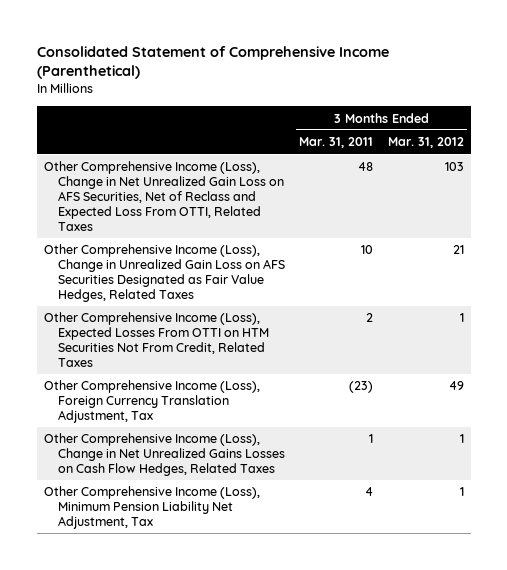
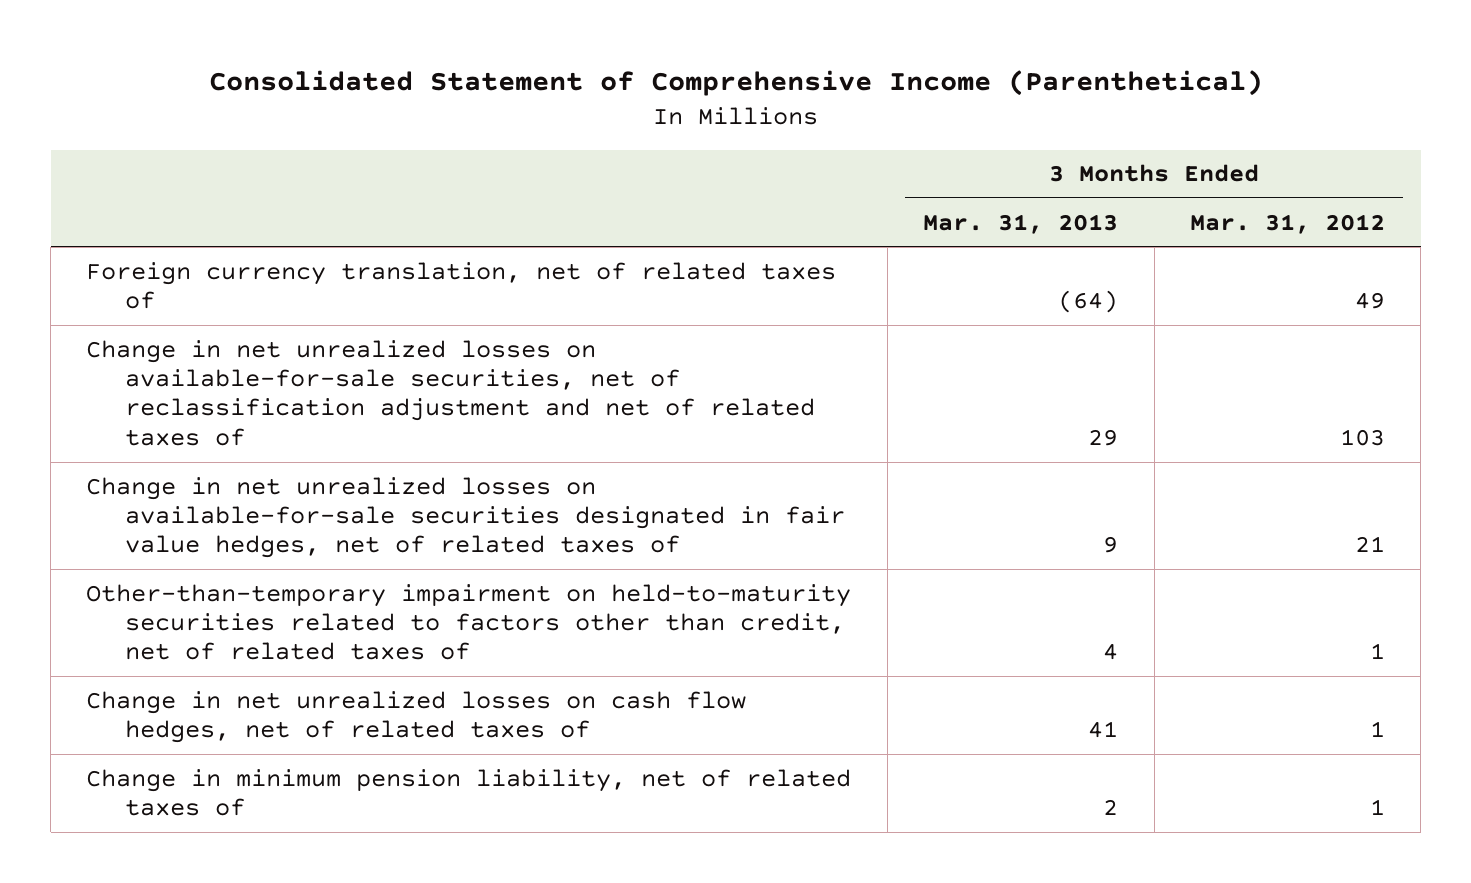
- | 3 Months Ended Mar. 31, 2011 | 3 Months Ended Mar. 31, 2012
+ | 3 Months Ended Mar. 31, 2013 | 3 Months Ended Mar. 31, 2012
- Other Comprehensive Income (Loss), Change in Net Unrealized Gain Loss on AFS Securities, Net of Reclass and Expected Loss From OTTI, Related Taxes | 48 | 103
- Other Comprehensive Income (Loss), Change in Unrealized Gain Loss on AFS Securities Designated as Fair Value Hedges, Related Taxes | 10 | 21
- Other Comprehensive Income (Loss), Expected Losses From OTTI on HTM Securities Not From Credit, Related Taxes | 2 | 1
- Other Comprehensive Income (Loss), Foreign Currency Translation Adjustment, Tax | (23) | 49
- Other Comprehensive Income (Loss), Change in Net Unrealized Gains Losses on Cash Flow Hedges, Related Taxes | 1 | 1
- Other Comprehensive Income (Loss), Minimum Pension Liability Net Adjustment, Tax | 4 | 1
+ Foreign currency translation, net of related taxes of | (64) | 49
+ Change in net unrealized losses on available-for-sale securities, net of reclassification adjustment and net of related taxes of | 29 | 103
+ Change in net unrealized losses on available-for-sale securities designated in fair value hedges, net of related taxes of | 9 | 21
+ Other-than-temporary impairment on held-to-maturity securities related to factors other than credit, net of related taxes of | 4 | 1
+ Change in net unrealized losses on cash flow hedges, net of related taxes of | 41 | 1
+ Change in minimum pension liability, net of related taxes of | 2 | 1

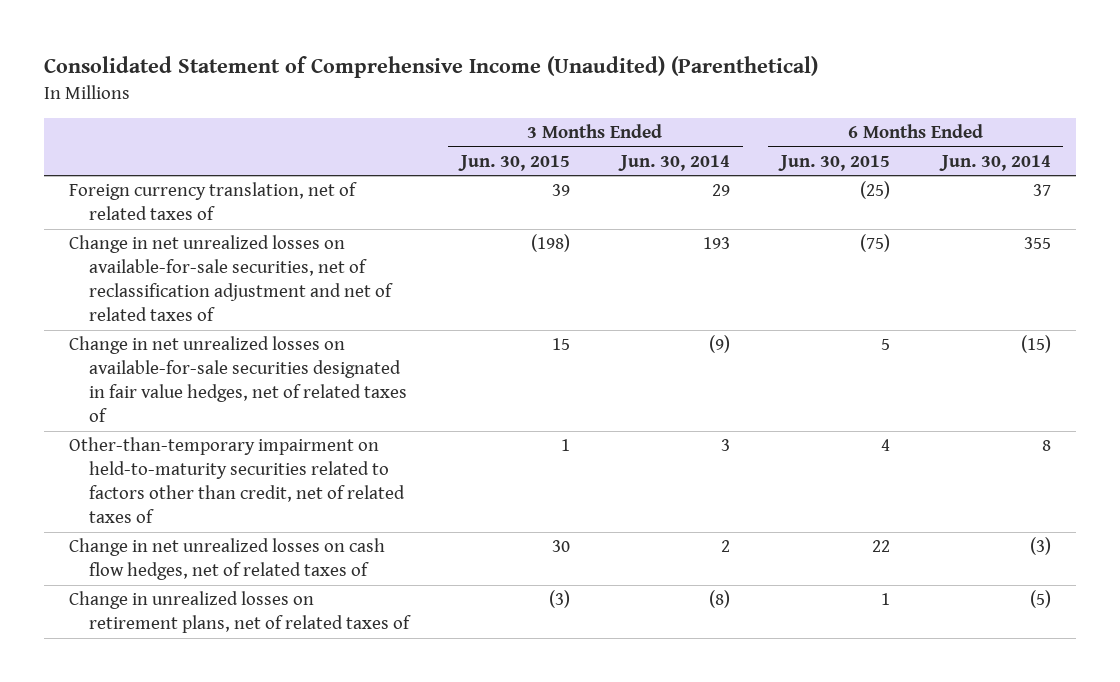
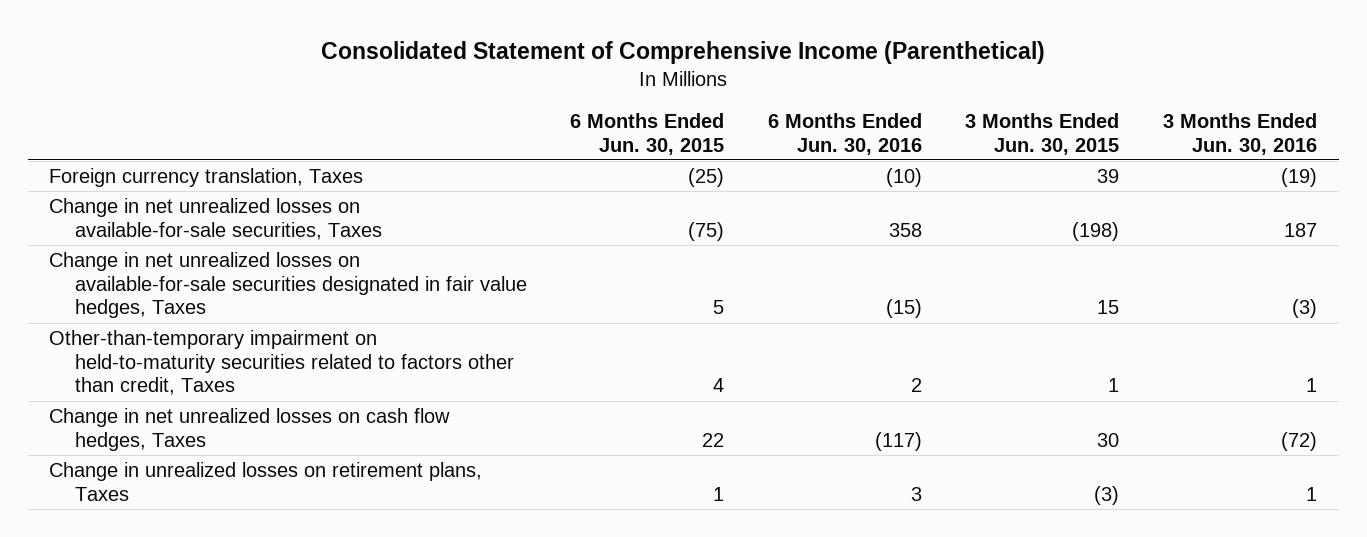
- Consolidated Statement of Comprehensive Income (Unaudited) (Parenthetical)
+ Consolidated Statement of Comprehensive Income (Parenthetical)
- | 3 Months Ended Jun. 30, 2015 | 3 Months Ended Jun. 30, 2014 | 6 Months Ended Jun. 30, 2015 | 6 Months Ended Jun. 30, 2014
+ | 6 Months Ended Jun. 30, 2015 | 6 Months Ended Jun. 30, 2016 | 3 Months Ended Jun. 30, 2015 | 3 Months Ended Jun. 30, 2016
- Foreign currency translation, net of related taxes of | 39 | 29 | (25) | 37
- Change in net unrealized losses on available-for-sale securities, net of reclassification adjustment and net of related taxes of | (198) | 193 | (75) | 355
- Change in net unrealized losses on available-for-sale securities designated in fair value hedges, net of related taxes of | 15 | (9) | 5 | (15)
- Other-than-temporary impairment on held-to-maturity securities related to factors other than credit, net of related taxes of | 1 | 3 | 4 | 8
- Change in net unrealized losses on cash flow hedges, net of related taxes of | 30 | 2 | 22 | (3)
- Change in unrealized losses on retirement plans, net of related taxes of | (3) | (8) | 1 | (5)
+ Foreign currency translation, Taxes | (25) | (10) | 39 | (19)
+ Change in net unrealized losses on available-for-sale securities, Taxes | (75) | 358 | (198) | 187
+ Change in net unrealized losses on available-for-sale securities designated in fair value hedges, Taxes | 5 | (15) | 15 | (3)
+ Other-than-temporary impairment on held-to-maturity securities related to factors other than credit, Taxes | 4 | 2 | 1 | 1
+ Change in net unrealized losses on cash flow hedges, Taxes | 22 | (117) | 30 | (72)
+ Change in unrealized losses on retirement plans, Taxes | 1 | 3 | (3) | 1

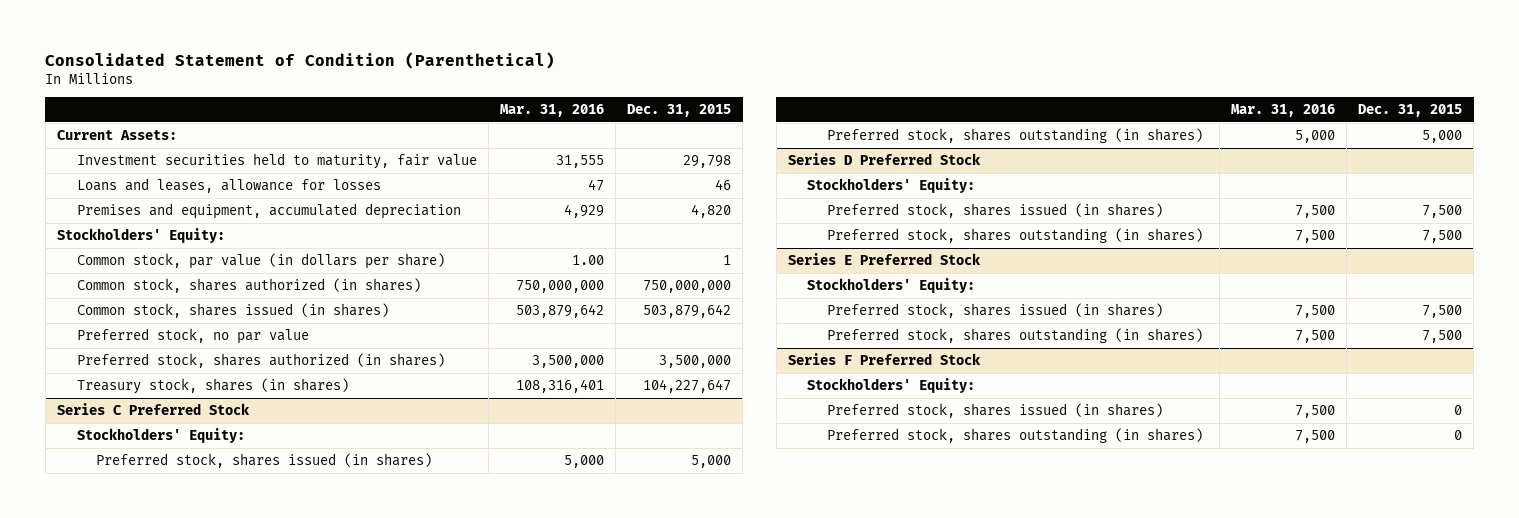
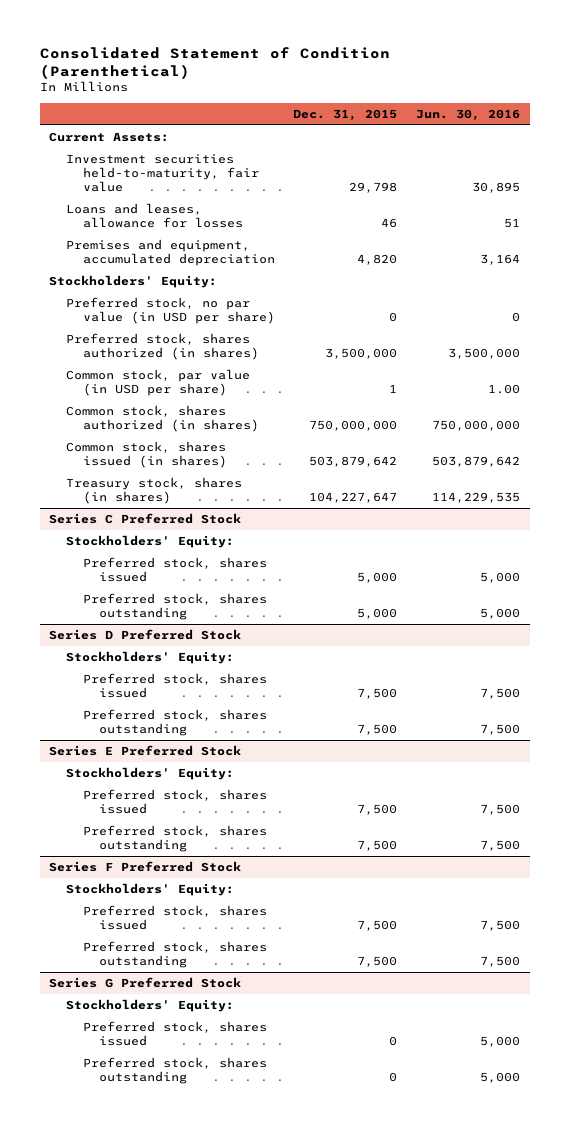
- | Mar. 31, 2016 | Dec. 31, 2015
+ | Dec. 31, 2015 | Jun. 30, 2016
- Investment securities held to maturity, fair value | 31,555 | 29,798
+ Investment securities held-to-maturity, fair value | 29,798 | 30,895
- Common stock, par value (in dollars per share) | 1.00 | 1
+ Preferred stock, no par value (in USD per share) | 0 | 0
moved up: Preferred stock, shares authorized (in shares) | 3,500,000 | 3,500,000
+ Common stock, par value (in USD per share) | 1 | 1.00
- Preferred stock, no par value
@ Series C Preferred Stock
- Preferred stock, shares issued (in shares) | 5,000 | 5,000
- Preferred stock, shares outstanding (in shares) | 5,000 | 5,000
+ Preferred stock, shares issued | 5,000 | 5,000
+ Preferred stock, shares outstanding | 5,000 | 5,000
@ Series D Preferred Stock
- Preferred stock, shares issued (in shares) | 7,500 | 7,500
- Preferred stock, shares outstanding (in shares) | 7,500 | 7,500
+ Preferred stock, shares issued | 7,500 | 7,500
+ Preferred stock, shares outstanding | 7,500 | 7,500
@ Series E Preferred Stock
- Preferred stock, shares issued (in shares) | 7,500 | 7,500
- Preferred stock, shares outstanding (in shares) | 7,500 | 7,500
+ Preferred stock, shares issued | 7,500 | 7,500
+ Preferred stock, shares outstanding | 7,500 | 7,500
@ Series F Preferred Stock
- Preferred stock, shares issued (in shares) | 7,500 | 0
- Preferred stock, shares outstanding (in shares) | 7,500 | 0
+ Preferred stock, shares issued | 7,500 | 7,500
+ Preferred stock, shares outstanding | 7,500 | 7,500
+ Series G Preferred Stock
+ Stockholders' Equity:
+ Preferred stock, shares issued | 0 | 5,000
+ Preferred stock, shares outstanding | 0 | 5,000

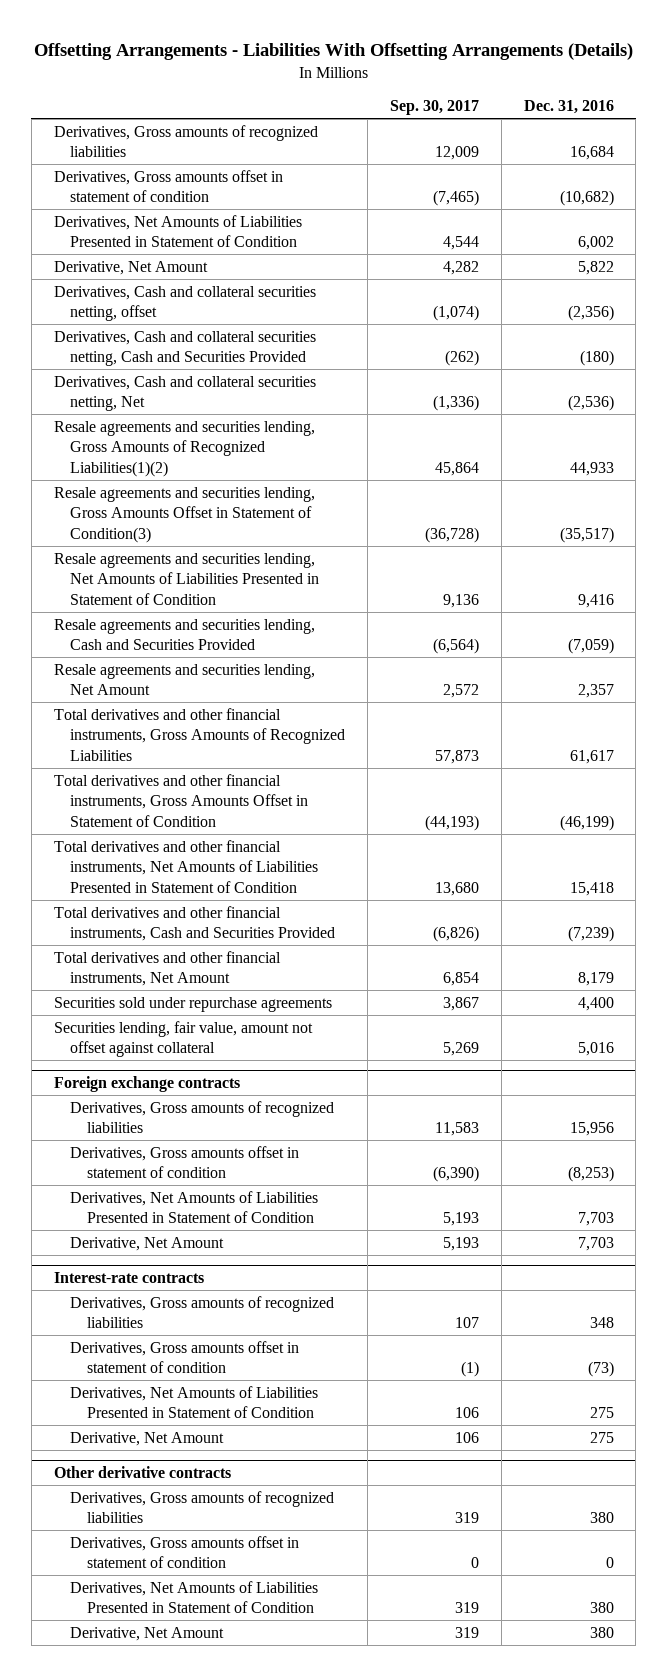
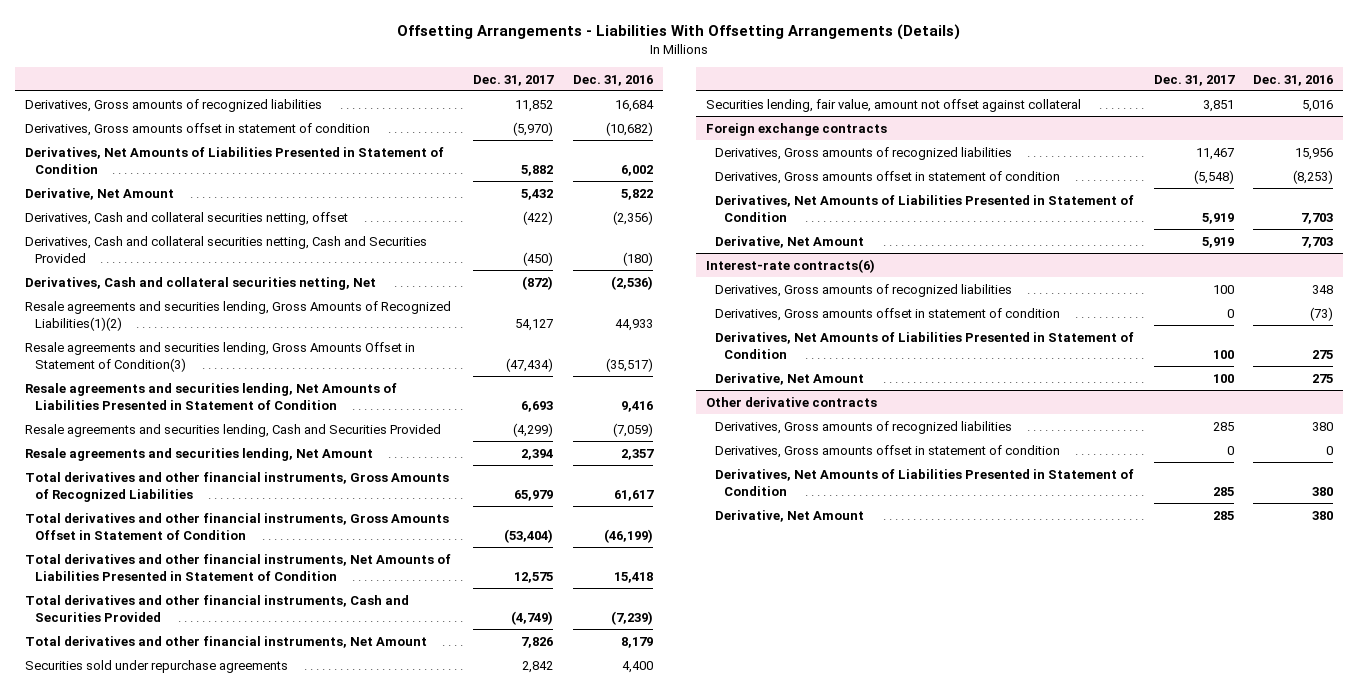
- | Sep. 30, 2017 | Dec. 31, 2016
+ | Dec. 31, 2017 | Dec. 31, 2016
- Interest-rate contracts
+ Interest-rate contracts(6)

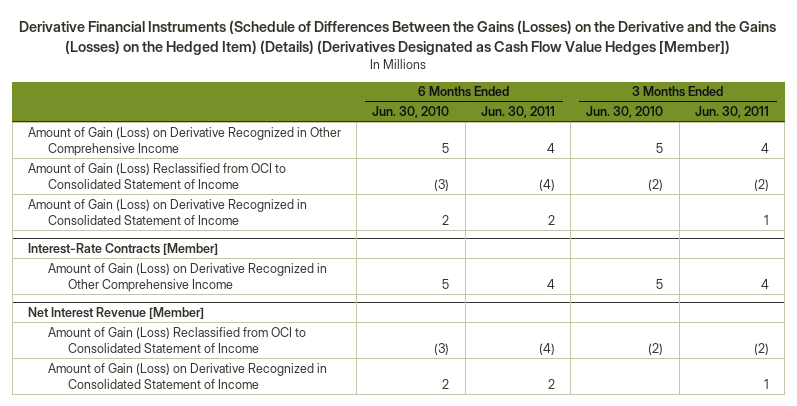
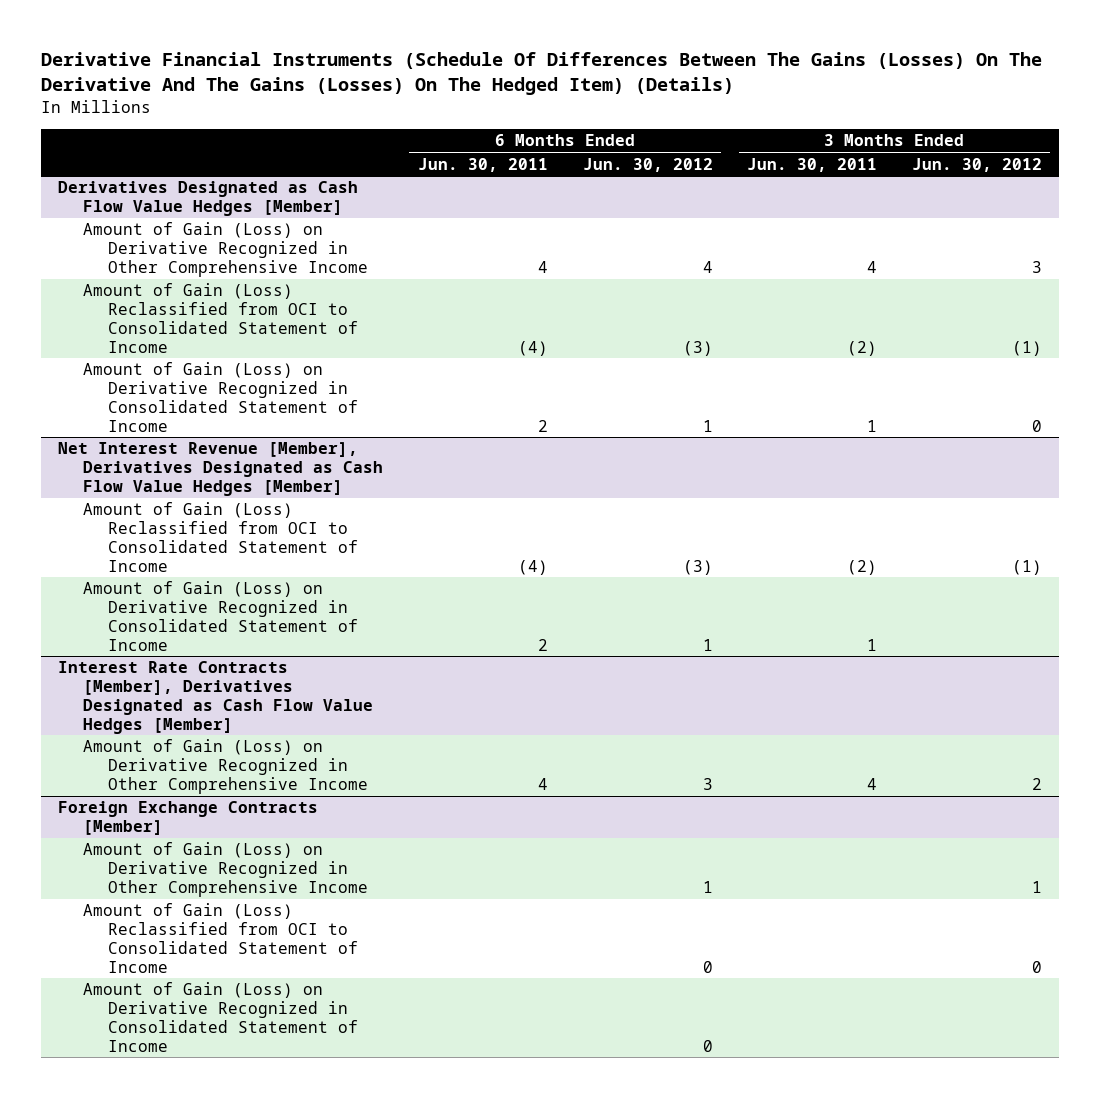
- Derivative Financial Instruments (Schedule of Differences Between the Gains (Losses) on the Derivative and the Gains (Losses) on the Hedged Item) (Details) (Derivatives Designated as Cash Flow Value Hedges [Member])
+ Derivative Financial Instruments (Schedule Of Differences Between The Gains (Losses) On The Derivative And The Gains (Losses) On The Hedged Item) (Details)
- | 6 Months Ended Jun. 30, 2010 | 6 Months Ended Jun. 30, 2011 | 3 Months Ended Jun. 30, 2010 | 3 Months Ended Jun. 30, 2011
+ | 6 Months Ended Jun. 30, 2011 | 6 Months Ended Jun. 30, 2012 | 3 Months Ended Jun. 30, 2011 | 3 Months Ended Jun. 30, 2012
+ Derivatives Designated as Cash Flow Value Hedges [Member]
- Interest-Rate Contracts [Member]
- Amount of Gain (Loss) on Derivative Recognized in Other Comprehensive Income | 5 | 4 | 5 | 4
- Net Interest Revenue [Member]
+ Net Interest Revenue [Member], Derivatives Designated as Cash Flow Value Hedges [Member]
+ Interest Rate Contracts [Member], Derivatives Designated as Cash Flow Value Hedges [Member]
+ Amount of Gain (Loss) on Derivative Recognized in Other Comprehensive Income | 4 | 3 | 4 | 2
+ Foreign Exchange Contracts [Member]
+ Amount of Gain (Loss) on Derivative Recognized in Other Comprehensive Income | | 1 | | 1
+ Amount of Gain (Loss) Reclassified from OCI to Consolidated Statement of Income | | 0 | | 0
+ Amount of Gain (Loss) on Derivative Recognized in Consolidated Statement of Income | | 0 | |

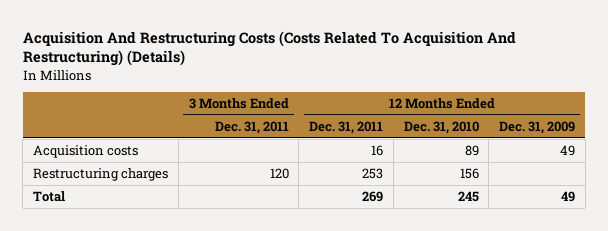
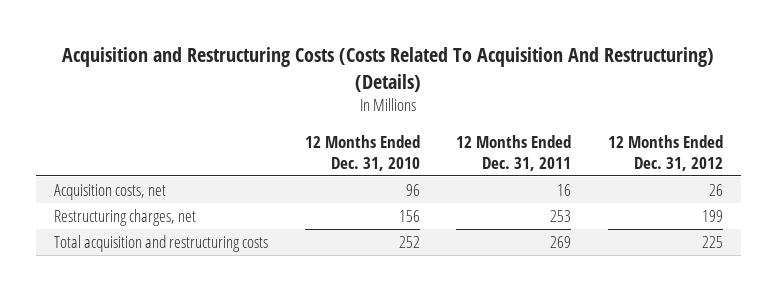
- Acquisition And Restructuring Costs (Costs Related To Acquisition And Restructuring) (Details)
+ Acquisition and Restructuring Costs (Costs Related To Acquisition And Restructuring) (Details)
- | 3 Months Ended Dec. 31, 2011 | 12 Months Ended Dec. 31, 2011 | 12 Months Ended Dec. 31, 2010 | 12 Months Ended Dec. 31, 2009
+ | 12 Months Ended Dec. 31, 2010 | 12 Months Ended Dec. 31, 2011 | 12 Months Ended Dec. 31, 2012
- Acquisition costs | | 16 | 89 | 49
- Restructuring charges | 120 | 253 | 156 |
- Total | | 269 | 245 | 49
+ Acquisition costs, net | 96 | 16 | 26
+ Restructuring charges, net | 156 | 253 | 199
+ Total acquisition and restructuring costs | 252 | 269 | 225

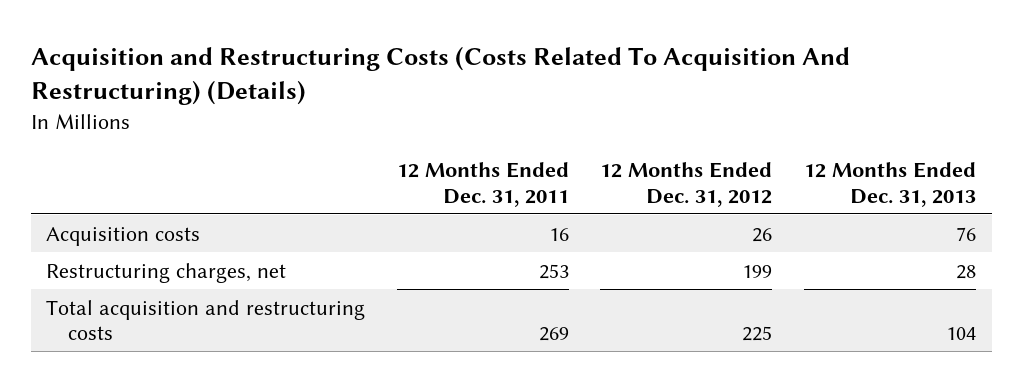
- | 12 Months Ended Dec. 31, 2010 | 12 Months Ended Dec. 31, 2011 | 12 Months Ended Dec. 31, 2012
+ | 12 Months Ended Dec. 31, 2011 | 12 Months Ended Dec. 31, 2012 | 12 Months Ended Dec. 31, 2013
- Acquisition costs, net | 96 | 16 | 26
+ Acquisition costs | 16 | 26 | 76

